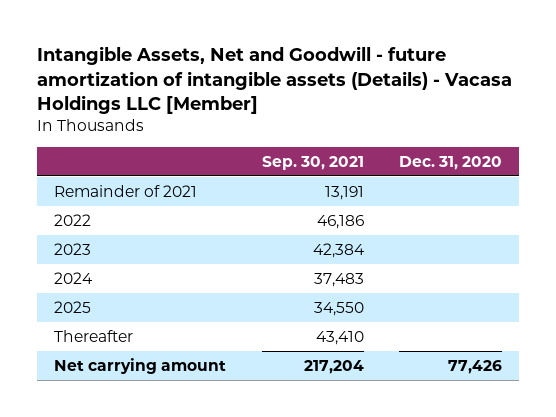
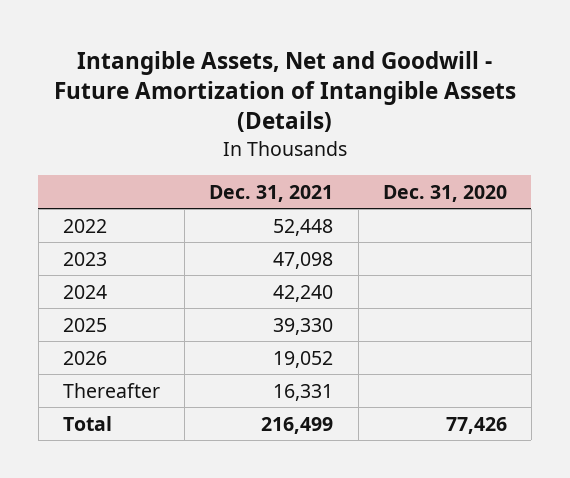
- Intangible Assets, Net and Goodwill - future amortization of intangible assets (Details) - Vacasa Holdings LLC [Member]
+ Intangible Assets, Net and Goodwill - Future Amortization of Intangible Assets (Details)
- | Sep. 30, 2021 | Dec. 31, 2020
+ | Dec. 31, 2021 | Dec. 31, 2020
- Remainder of 2021 | 13,191 |
+ 2026 | 19,052 |
- Net carrying amount | 217,204 | 77,426
+ Total | 216,499 | 77,426

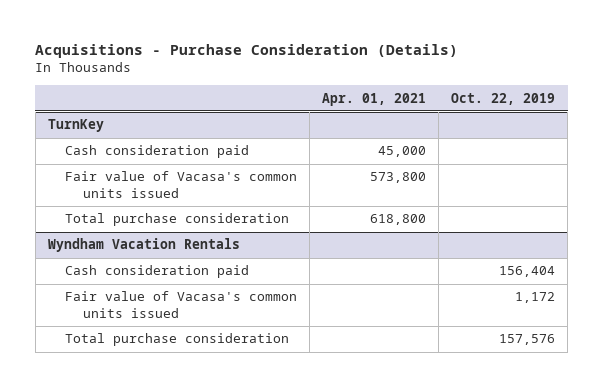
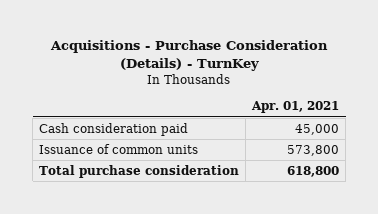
- Acquisitions - Purchase Consideration (Details)
+ Acquisitions - Purchase Consideration (Details) - TurnKey
- | Apr. 01, 2021 | Oct. 22, 2019
+ | Apr. 01, 2021
- TurnKey
- Fair value of Vacasa's common units issued | 573,800 |
+ Issuance of common units | 573,800
- Wyndham Vacation Rentals
- Cash consideration paid | | 156,404
- Fair value of Vacasa's common units issued | | 1,172
- Total purchase consideration | | 157,576

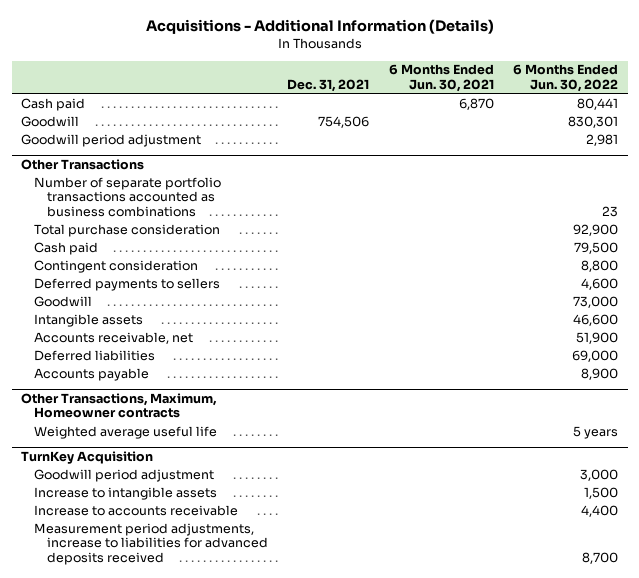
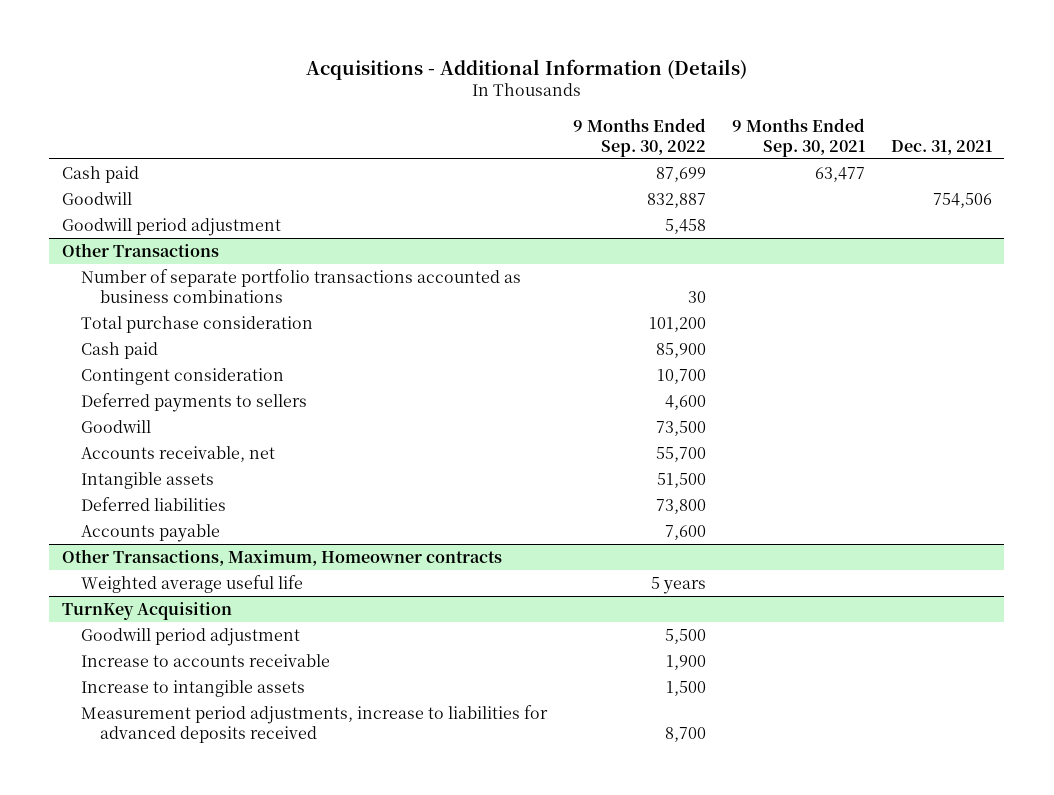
- | Dec. 31, 2021 | 6 Months Ended Jun. 30, 2021 | 6 Months Ended Jun. 30, 2022
+ | 9 Months Ended Sep. 30, 2022 | 9 Months Ended Sep. 30, 2021 | Dec. 31, 2021
@ Other Transactions
moved down: Intangible assets | 51,500 | |
@ TurnKey Acquisition
moved down: Increase to intangible assets | 1,500 | |

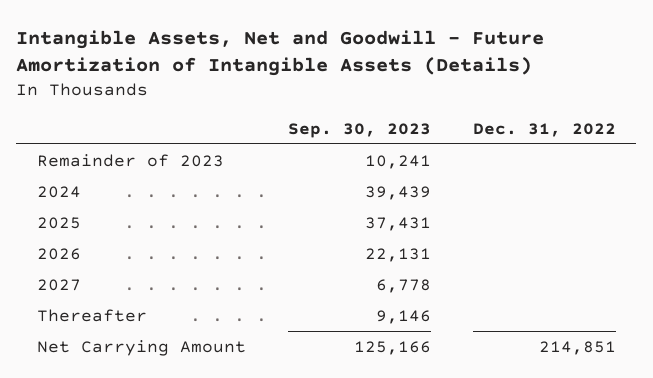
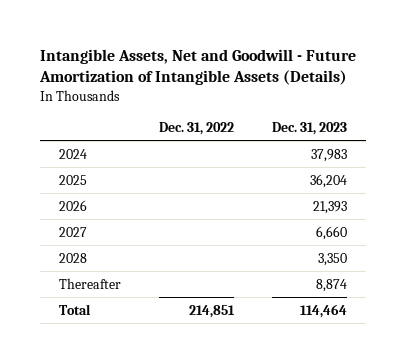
- | Sep. 30, 2023 | Dec. 31, 2022
+ | Dec. 31, 2022 | Dec. 31, 2023
- Remainder of 2023 | 10,241 |
+ 2028 | | 3,350
- Net Carrying Amount | 125,166 | 214,851
+ Total | 214,851 | 114,464

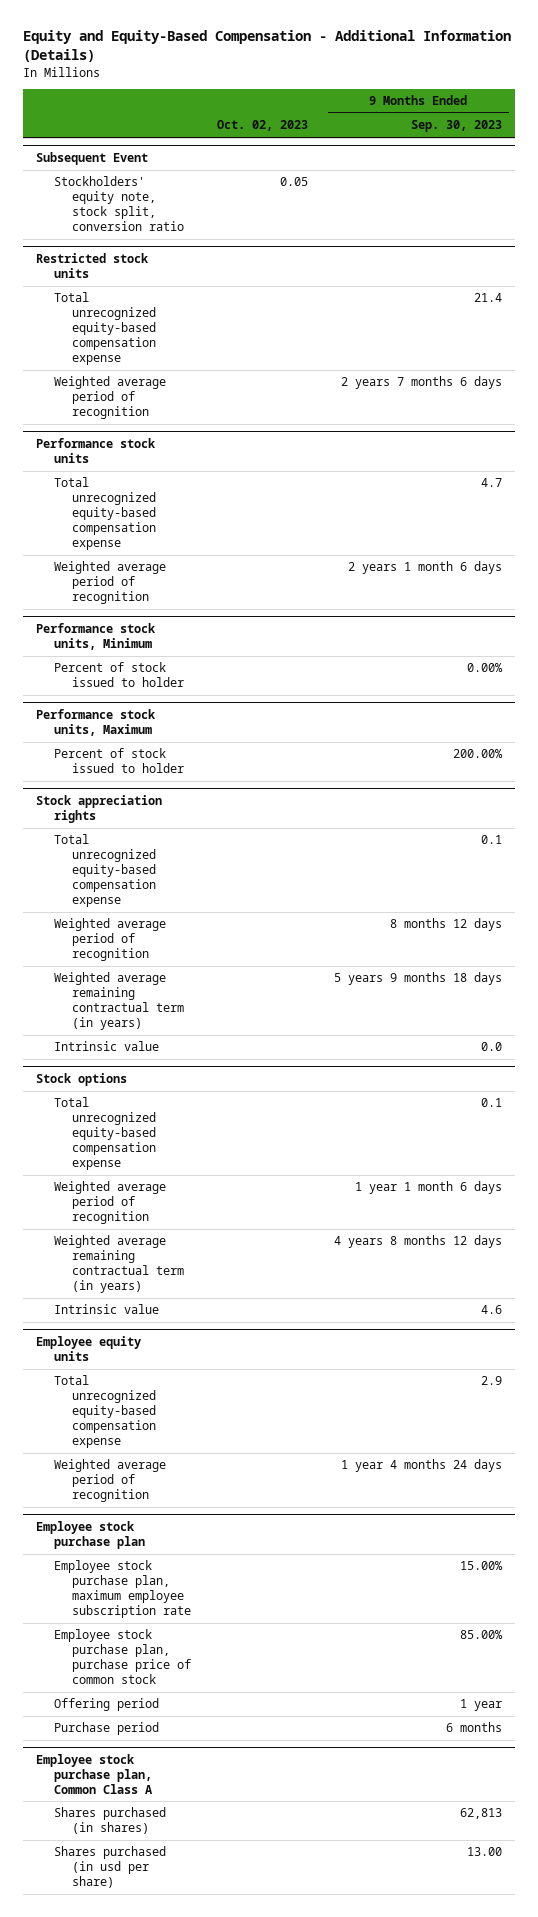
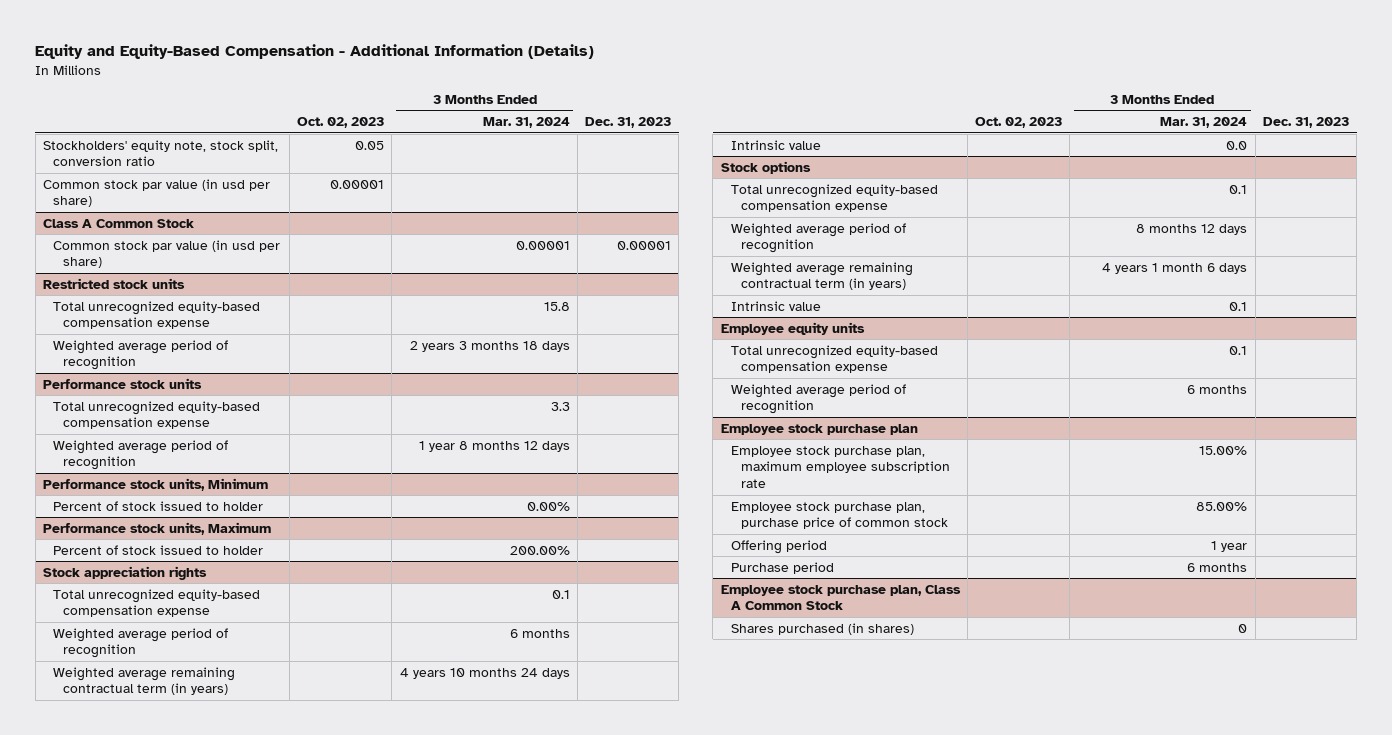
- | Oct. 02, 2023 | 9 Months Ended Sep. 30, 2023
+ | Oct. 02, 2023 | 3 Months Ended Mar. 31, 2024 | Dec. 31, 2023
- Subsequent Event
+ Common stock par value (in usd per share) | 0.00001 | |
+ Class A Common Stock
+ Common stock par value (in usd per share) | | 0.00001 | 0.00001
- Employee stock purchase plan, Common Class A
+ Employee stock purchase plan, Class A Common Stock
- Shares purchased (in usd per share) | | 13.00

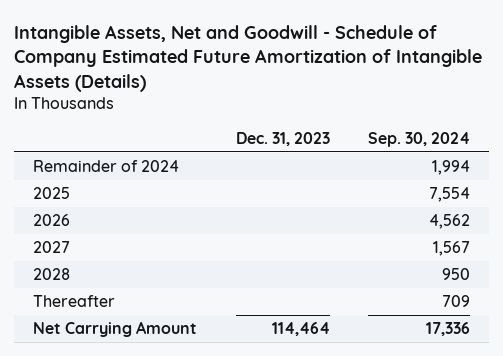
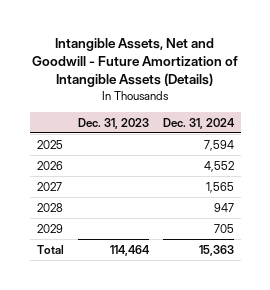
- Intangible Assets, Net and Goodwill - Schedule of Company Estimated Future Amortization of Intangible Assets (Details)
+ Intangible Assets, Net and Goodwill - Future Amortization of Intangible Assets (Details)
- | Dec. 31, 2023 | Sep. 30, 2024
+ | Dec. 31, 2023 | Dec. 31, 2024
- Remainder of 2024 | | 1,994
- Thereafter | | 709
- Net Carrying Amount | 114,464 | 17,336
+ 2029 | | 705
+ Total | 114,464 | 15,363

